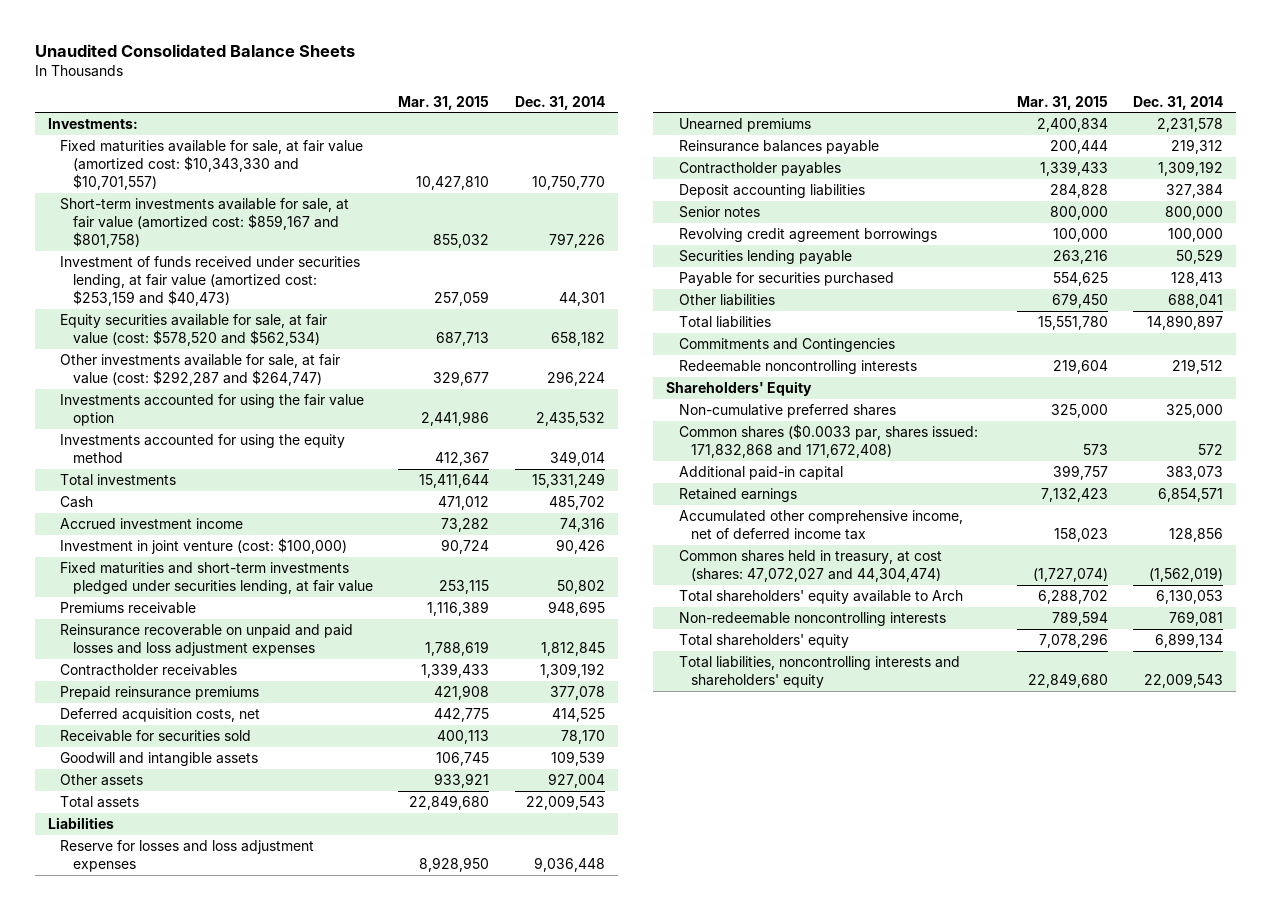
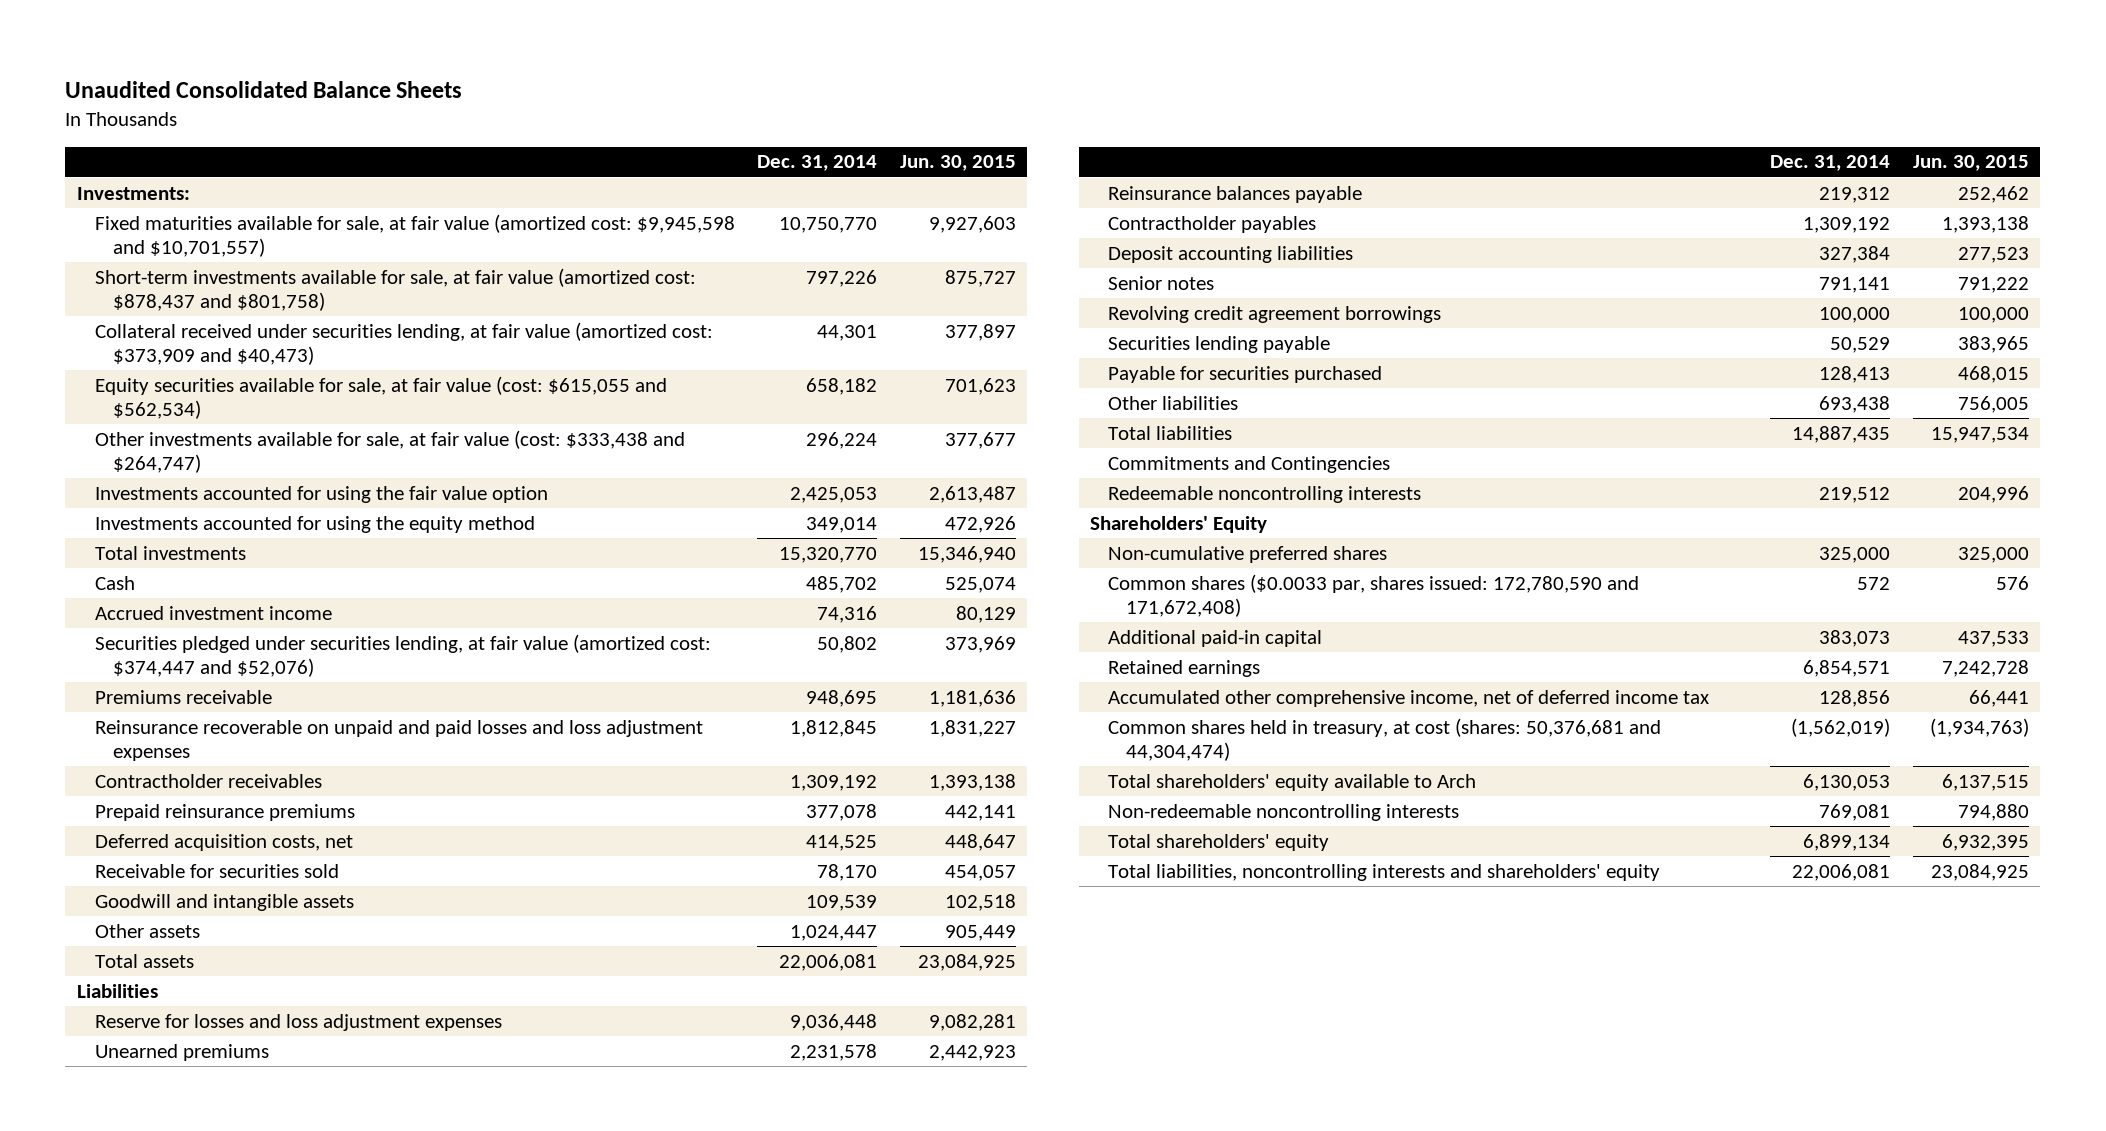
- | Mar. 31, 2015 | Dec. 31, 2014
+ | Dec. 31, 2014 | Jun. 30, 2015
- Fixed maturities available for sale, at fair value (amortized cost: $10,343,330 and $10,701,557) | 10,427,810 | 10,750,770
- Short-term investments available for sale, at fair value (amortized cost: $859,167 and $801,758) | 855,032 | 797,226
- Investment of funds received under securities lending, at fair value (amortized cost: $253,159 and $40,473) | 257,059 | 44,301
- Equity securities available for sale, at fair value (cost: $578,520 and $562,534) | 687,713 | 658,182
- Other investments available for sale, at fair value (cost: $292,287 and $264,747) | 329,677 | 296,224
- Investments accounted for using the fair value option | 2,441,986 | 2,435,532
+ Fixed maturities available for sale, at fair value (amortized cost: $9,945,598 and $10,701,557) | 10,750,770 | 9,927,603
+ Short-term investments available for sale, at fair value (amortized cost: $878,437 and $801,758) | 797,226 | 875,727
+ Collateral received under securities lending, at fair value (amortized cost: $373,909 and $40,473) | 44,301 | 377,897
+ Equity securities available for sale, at fair value (cost: $615,055 and $562,534) | 658,182 | 701,623
+ Other investments available for sale, at fair value (cost: $333,438 and $264,747) | 296,224 | 377,677
+ Investments accounted for using the fair value option | 2,425,053 | 2,613,487
- Total investments | 15,411,644 | 15,331,249
+ Total investments | 15,320,770 | 15,346,940
- Investment in joint venture (cost: $100,000) | 90,724 | 90,426
- Fixed maturities and short-term investments pledged under securities lending, at fair value | 253,115 | 50,802
+ Securities pledged under securities lending, at fair value (amortized cost: $374,447 and $52,076) | 50,802 | 373,969
- Other assets | 933,921 | 927,004
- Total assets | 22,849,680 | 22,009,543
+ Other assets | 1,024,447 | 905,449
+ Total assets | 22,006,081 | 23,084,925
- Senior notes | 800,000 | 800,000
+ Senior notes | 791,141 | 791,222
- Other liabilities | 679,450 | 688,041
- Total liabilities | 15,551,780 | 14,890,897
+ Other liabilities | 693,438 | 756,005
+ Total liabilities | 14,887,435 | 15,947,534
- Common shares ($0.0033 par, shares issued: 171,832,868 and 171,672,408) | 573 | 572
+ Common shares ($0.0033 par, shares issued: 172,780,590 and 171,672,408) | 572 | 576
- Common shares held in treasury, at cost (shares: 47,072,027 and 44,304,474) | (1,727,074) | (1,562,019)
+ Common shares held in treasury, at cost (shares: 50,376,681 and 44,304,474) | (1,562,019) | (1,934,763)
- Total liabilities, noncontrolling interests and shareholders' equity | 22,849,680 | 22,009,543
+ Total liabilities, noncontrolling interests and shareholders' equity | 22,006,081 | 23,084,925

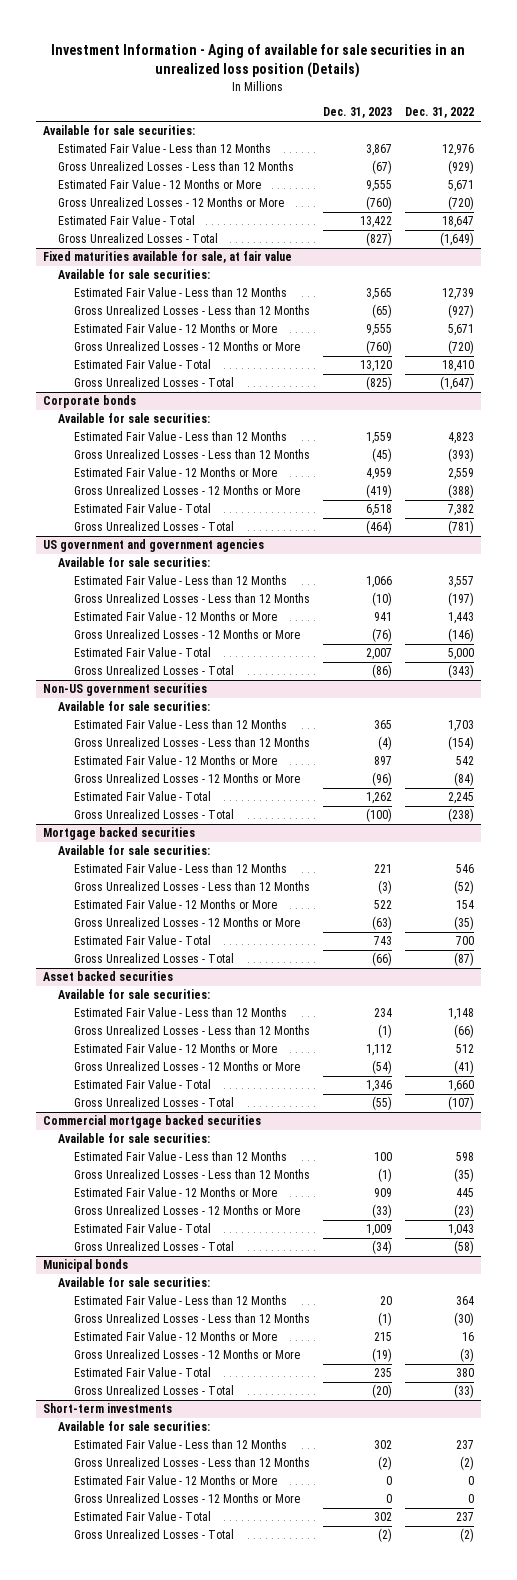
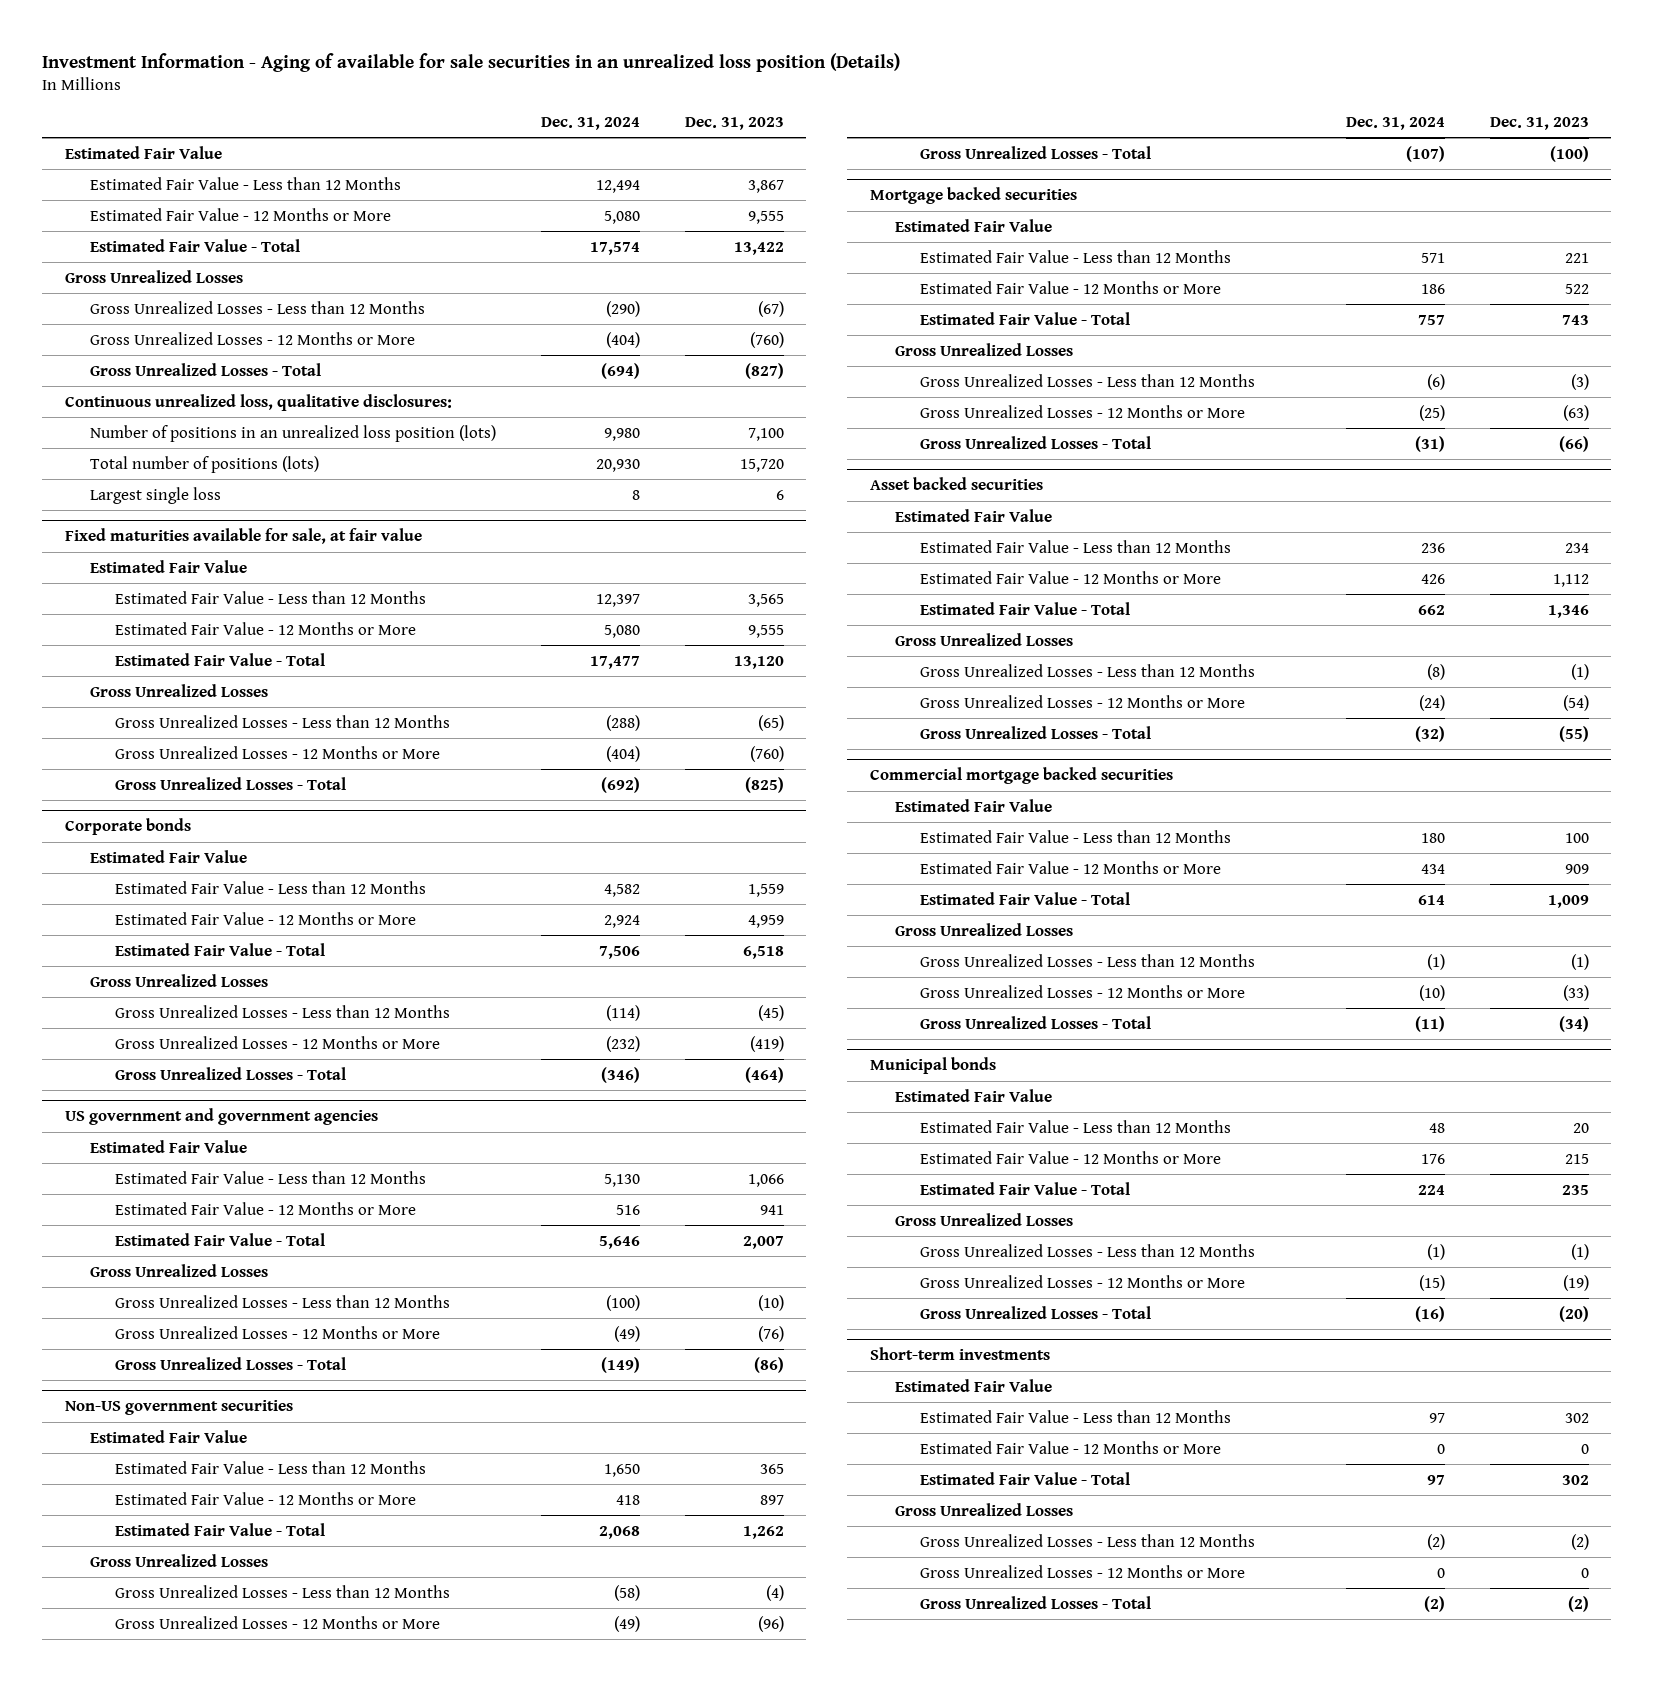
- | Dec. 31, 2023 | Dec. 31, 2022
+ | Dec. 31, 2024 | Dec. 31, 2023
- Available for sale securities:
+ Estimated Fair Value
+ Gross Unrealized Losses
moved down: Gross Unrealized Losses - Less than 12 Months | (290) | (67)
moved down: Gross Unrealized Losses - 12 Months or More | (404) | (760)
+ Continuous unrealized loss, qualitative disclosures:
+ Number of positions in an unrealized loss position (lots) | 9,980 | 7,100
+ Total number of positions (lots) | 20,930 | 15,720
+ Largest single loss | 8 | 6
@ Fixed maturities available for sale, at fair value
- Available for sale securities:
+ Estimated Fair Value
+ Gross Unrealized Losses
moved down: Gross Unrealized Losses - Less than 12 Months | (288) | (65)
moved down: Gross Unrealized Losses - 12 Months or More | (404) | (760)
@ Corporate bonds
- Available for sale securities:
+ Estimated Fair Value
+ Gross Unrealized Losses
moved down: Gross Unrealized Losses - Less than 12 Months | (114) | (45)
moved down: Gross Unrealized Losses - 12 Months or More | (232) | (419)
@ US government and government agencies
- Available for sale securities:
+ Estimated Fair Value
+ Gross Unrealized Losses
moved down: Gross Unrealized Losses - Less than 12 Months | (100) | (10)
moved down: Gross Unrealized Losses - 12 Months or More | (49) | (76)
@ Non-US government securities
- Available for sale securities:
+ Estimated Fair Value
+ Gross Unrealized Losses
moved down: Gross Unrealized Losses - Less than 12 Months | (58) | (4)
moved down: Gross Unrealized Losses - 12 Months or More | (49) | (96)
@ Mortgage backed securities
- Available for sale securities:
+ Estimated Fair Value
+ Gross Unrealized Losses
moved down: Gross Unrealized Losses - Less than 12 Months | (6) | (3)
moved down: Gross Unrealized Losses - 12 Months or More | (25) | (63)
@ Asset backed securities
- Available for sale securities:
+ Estimated Fair Value
+ Gross Unrealized Losses
moved down: Gross Unrealized Losses - Less than 12 Months | (8) | (1)
moved down: Gross Unrealized Losses - 12 Months or More | (24) | (54)
@ Commercial mortgage backed securities
- Available for sale securities:
+ Estimated Fair Value
+ Gross Unrealized Losses
moved down: Gross Unrealized Losses - Less than 12 Months | (1) | (1)
moved down: Gross Unrealized Losses - 12 Months or More | (10) | (33)
@ Municipal bonds
- Available for sale securities:
+ Estimated Fair Value
+ Gross Unrealized Losses
moved down: Gross Unrealized Losses - Less than 12 Months | (1) | (1)
moved down: Gross Unrealized Losses - 12 Months or More | (15) | (19)
@ Short-term investments
- Available for sale securities:
+ Estimated Fair Value
+ Gross Unrealized Losses
moved down: Gross Unrealized Losses - Less than 12 Months | (2) | (2)
moved down: Gross Unrealized Losses - 12 Months or More | 0 | 0

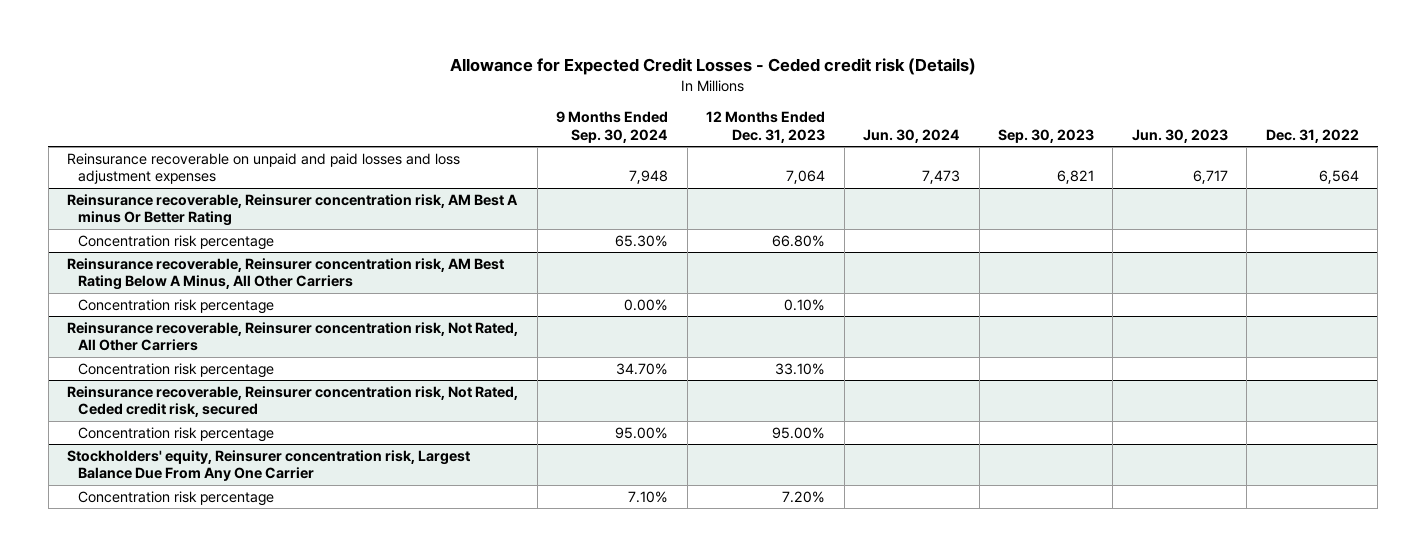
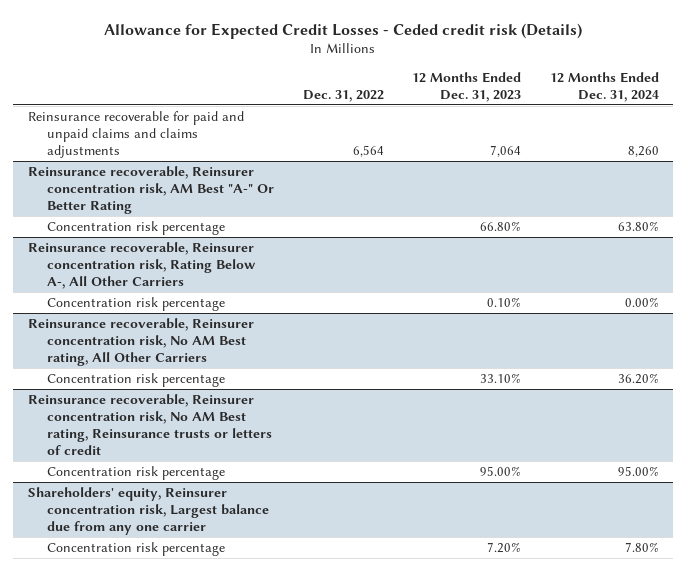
- | 9 Months Ended Sep. 30, 2024 | 12 Months Ended Dec. 31, 2023 | Jun. 30, 2024 | Sep. 30, 2023 | Jun. 30, 2023 | Dec. 31, 2022
+ | Dec. 31, 2022 | 12 Months Ended Dec. 31, 2023 | 12 Months Ended Dec. 31, 2024
- Reinsurance recoverable on unpaid and paid losses and loss adjustment expenses | 7,948 | 7,064 | 7,473 | 6,821 | 6,717 | 6,564
- Reinsurance recoverable, Reinsurer concentration risk, AM Best A minus Or Better Rating
+ Reinsurance recoverable for paid and unpaid claims and claims adjustments | 6,564 | 7,064 | 8,260
+ Reinsurance recoverable, Reinsurer concentration risk, AM Best "A-" Or Better Rating
- Reinsurance recoverable, Reinsurer concentration risk, AM Best Rating Below A Minus, All Other Carriers
+ Reinsurance recoverable, Reinsurer concentration risk, Rating Below A-, All Other Carriers
- Reinsurance recoverable, Reinsurer concentration risk, Not Rated, All Other Carriers
+ Reinsurance recoverable, Reinsurer concentration risk, No AM Best rating, All Other Carriers
- Reinsurance recoverable, Reinsurer concentration risk, Not Rated, Ceded credit risk, secured
+ Reinsurance recoverable, Reinsurer concentration risk, No AM Best rating, Reinsurance trusts or letters of credit
- Stockholders' equity, Reinsurer concentration risk, Largest Balance Due From Any One Carrier
+ Shareholders' equity, Reinsurer concentration risk, Largest balance due from any one carrier

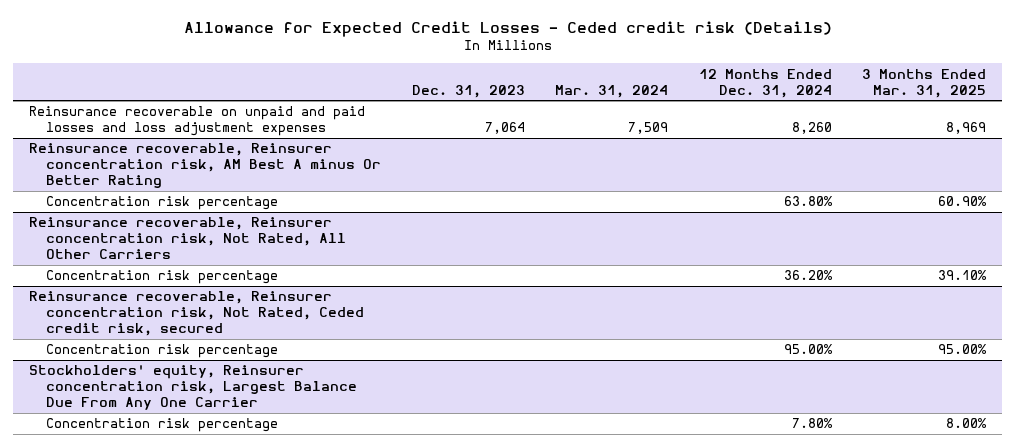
- | Dec. 31, 2022 | 12 Months Ended Dec. 31, 2023 | 12 Months Ended Dec. 31, 2024
+ | Dec. 31, 2023 | Mar. 31, 2024 | 12 Months Ended Dec. 31, 2024 | 3 Months Ended Mar. 31, 2025
- Reinsurance recoverable for paid and unpaid claims and claims adjustments | 6,564 | 7,064 | 8,260
- Reinsurance recoverable, Reinsurer concentration risk, AM Best "A-" Or Better Rating
+ Reinsurance recoverable on unpaid and paid losses and loss adjustment expenses | 7,064 | 7,509 | 8,260 | 8,969
+ Reinsurance recoverable, Reinsurer concentration risk, AM Best A minus Or Better Rating
- Reinsurance recoverable, Reinsurer concentration risk, Rating Below A-, All Other Carriers
- Concentration risk percentage | | 0.10% | 0.00%
- Reinsurance recoverable, Reinsurer concentration risk, No AM Best rating, All Other Carriers
+ Reinsurance recoverable, Reinsurer concentration risk, Not Rated, All Other Carriers
- Reinsurance recoverable, Reinsurer concentration risk, No AM Best rating, Reinsurance trusts or letters of credit
+ Reinsurance recoverable, Reinsurer concentration risk, Not Rated, Ceded credit risk, secured
- Shareholders' equity, Reinsurer concentration risk, Largest balance due from any one carrier
+ Stockholders' equity, Reinsurer concentration risk, Largest Balance Due From Any One Carrier

